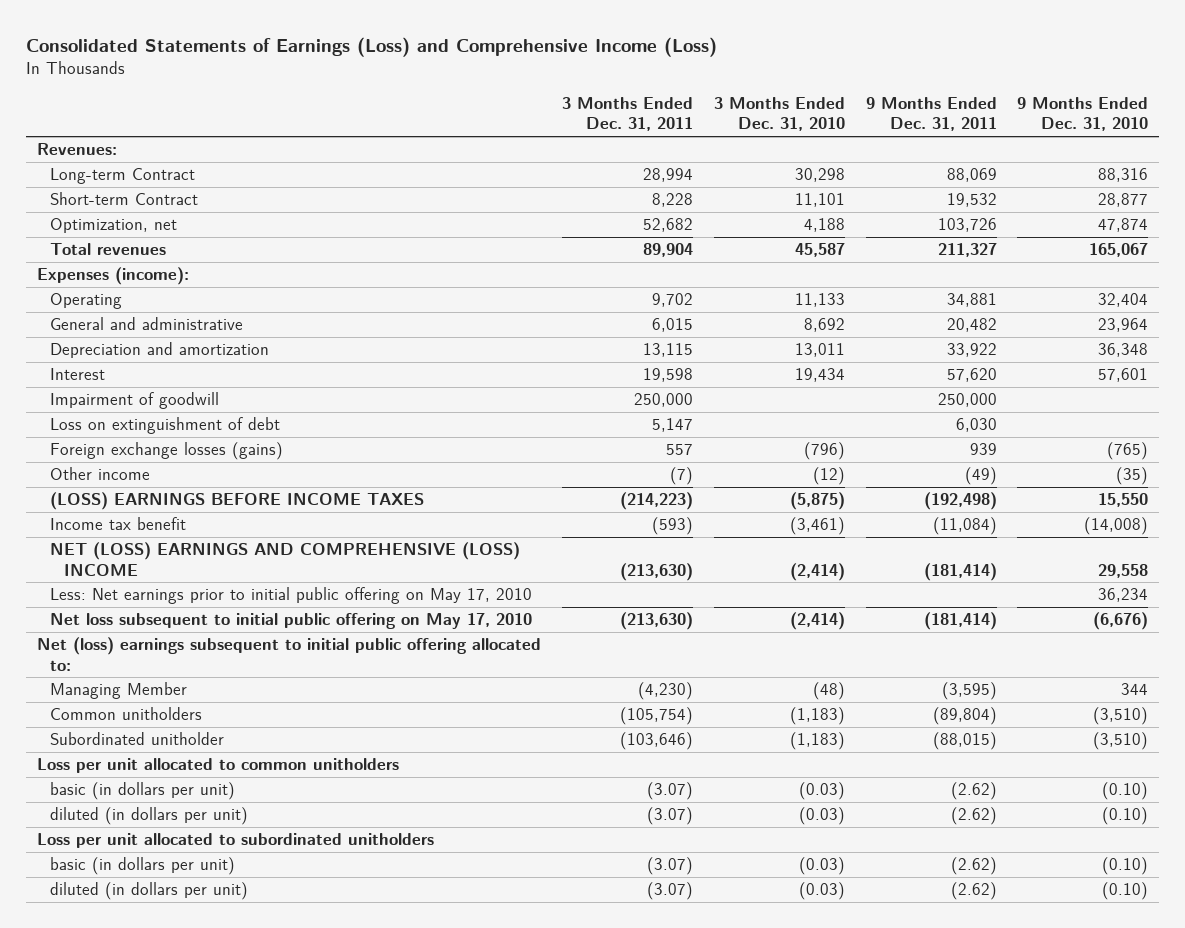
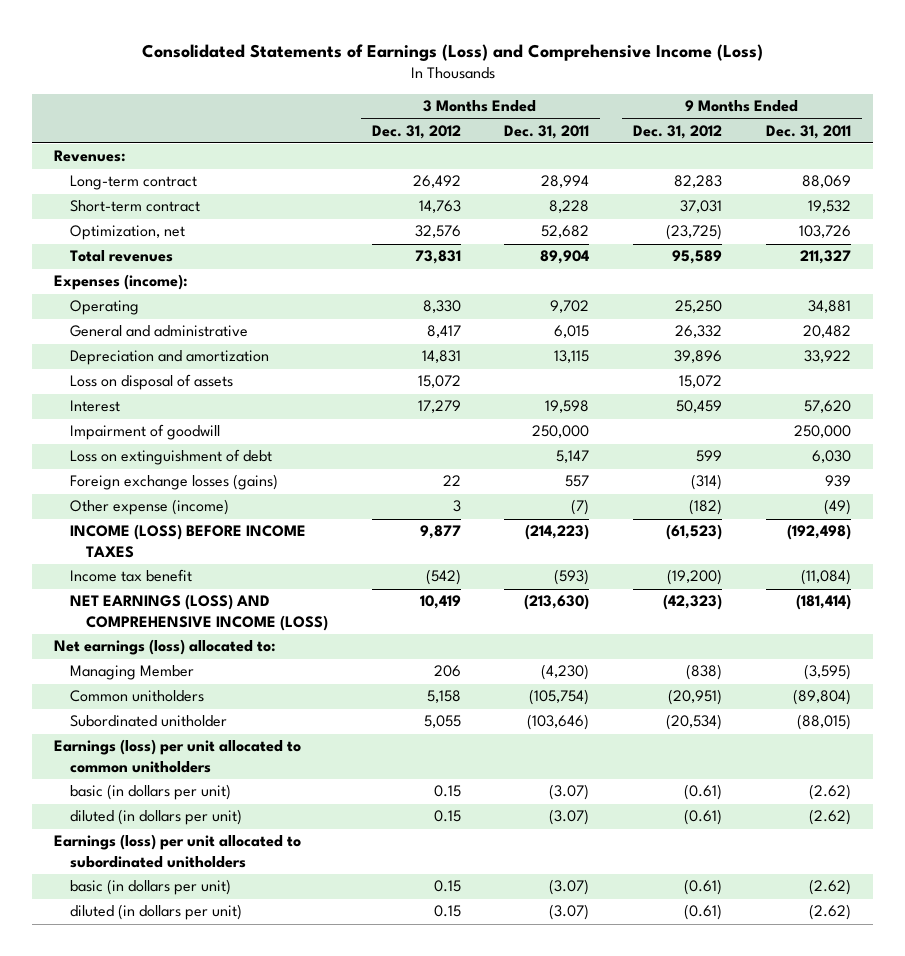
- | 3 Months Ended Dec. 31, 2011 | 3 Months Ended Dec. 31, 2010 | 9 Months Ended Dec. 31, 2011 | 9 Months Ended Dec. 31, 2010
+ | 3 Months Ended Dec. 31, 2012 | 3 Months Ended Dec. 31, 2011 | 9 Months Ended Dec. 31, 2012 | 9 Months Ended Dec. 31, 2011
- Long-term Contract | 28,994 | 30,298 | 88,069 | 88,316
- Short-term Contract | 8,228 | 11,101 | 19,532 | 28,877
+ Long-term contract | 26,492 | 28,994 | 82,283 | 88,069
+ Short-term contract | 14,763 | 8,228 | 37,031 | 19,532
+ Loss on disposal of assets | 15,072 | | 15,072 |
- Other income | (7) | (12) | (49) | (35)
- (LOSS) EARNINGS BEFORE INCOME TAXES | (214,223) | (5,875) | (192,498) | 15,550
+ Other expense (income) | 3 | (7) | (182) | (49)
+ INCOME (LOSS) BEFORE INCOME TAXES | 9,877 | (214,223) | (61,523) | (192,498)
- NET (LOSS) EARNINGS AND COMPREHENSIVE (LOSS) INCOME | (213,630) | (2,414) | (181,414) | 29,558
- Less: Net earnings prior to initial public offering on May 17, 2010 | | | | 36,234
- Net loss subsequent to initial public offering on May 17, 2010 | (213,630) | (2,414) | (181,414) | (6,676)
- Net (loss) earnings subsequent to initial public offering allocated to:
+ NET EARNINGS (LOSS) AND COMPREHENSIVE INCOME (LOSS) | 10,419 | (213,630) | (42,323) | (181,414)
+ Net earnings (loss) allocated to:
- Loss per unit allocated to common unitholders
+ Earnings (loss) per unit allocated to common unitholders
- Loss per unit allocated to subordinated unitholders
+ Earnings (loss) per unit allocated to subordinated unitholders

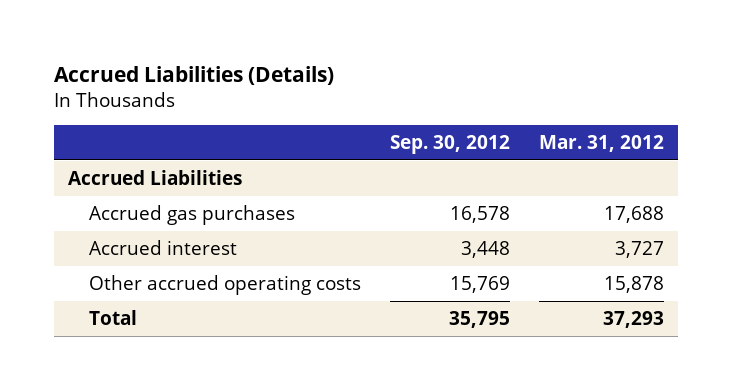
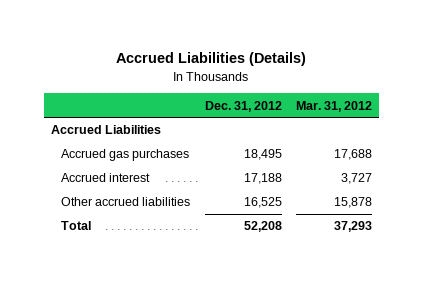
- | Sep. 30, 2012 | Mar. 31, 2012
+ | Dec. 31, 2012 | Mar. 31, 2012
- Other accrued operating costs | 15,769 | 15,878
+ Other accrued liabilities | 16,525 | 15,878

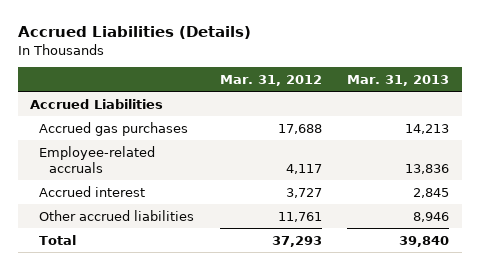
- | Dec. 31, 2012 | Mar. 31, 2012
+ | Mar. 31, 2012 | Mar. 31, 2013
+ Employee-related accruals | 4,117 | 13,836
- Other accrued liabilities | 16,525 | 15,878
+ Other accrued liabilities | 11,761 | 8,946

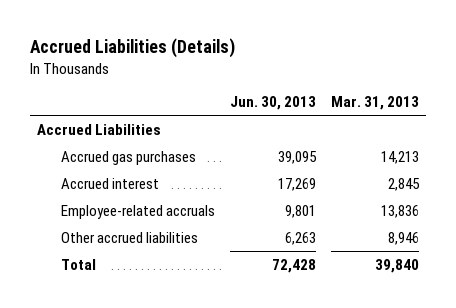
- | Mar. 31, 2012 | Mar. 31, 2013
+ | Jun. 30, 2013 | Mar. 31, 2013
moved down: Employee-related accruals | 9,801 | 13,836

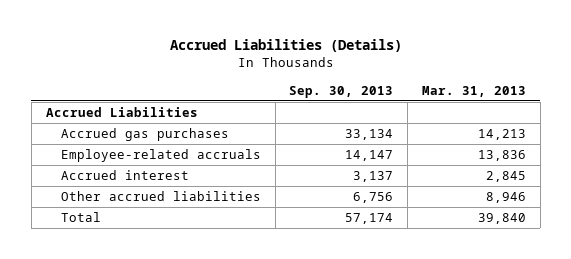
- | Jun. 30, 2013 | Mar. 31, 2013
+ | Sep. 30, 2013 | Mar. 31, 2013
moved down: Accrued interest | 3,137 | 2,845

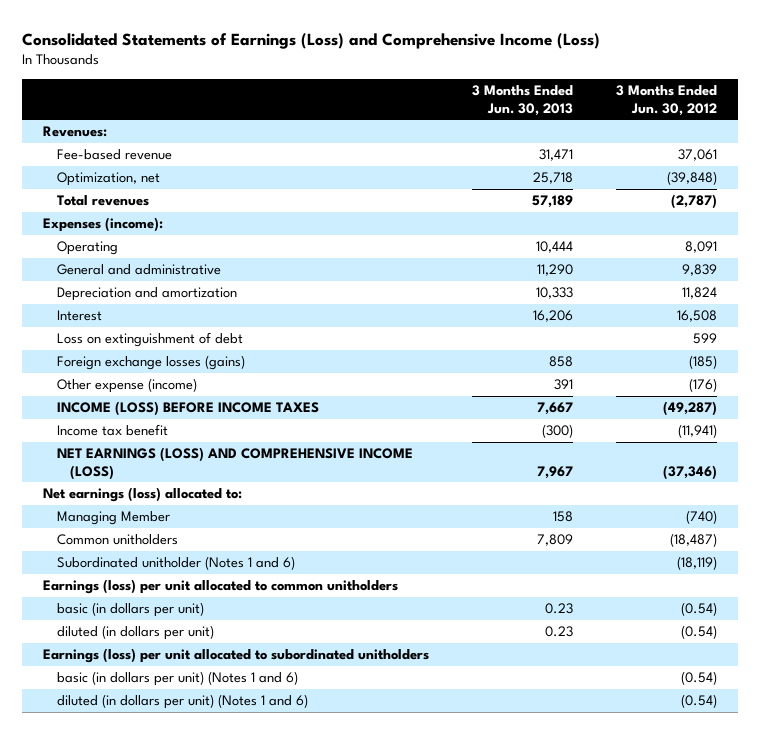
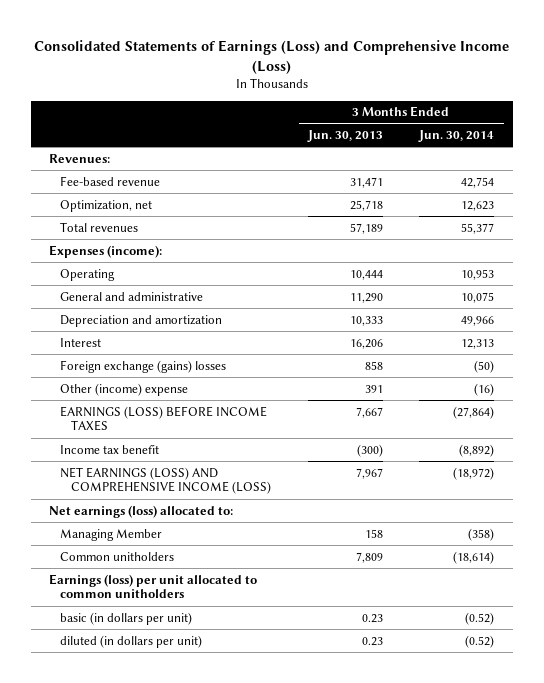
- | 3 Months Ended Jun. 30, 2013 | 3 Months Ended Jun. 30, 2012
+ | 3 Months Ended Jun. 30, 2013 | 3 Months Ended Jun. 30, 2014
- Loss on extinguishment of debt | | 599
- Foreign exchange losses (gains) | 858 | (185)
- Other expense (income) | 391 | (176)
- INCOME (LOSS) BEFORE INCOME TAXES | 7,667 | (49,287)
+ Foreign exchange (gains) losses | 858 | (50)
+ Other (income) expense | 391 | (16)
+ EARNINGS (LOSS) BEFORE INCOME TAXES | 7,667 | (27,864)
- Subordinated unitholder (Notes 1 and 6) | | (18,119)
- Earnings (loss) per unit allocated to subordinated unitholders
- basic (in dollars per unit) (Notes 1 and 6) | | (0.54)
- diluted (in dollars per unit) (Notes 1 and 6) | | (0.54)

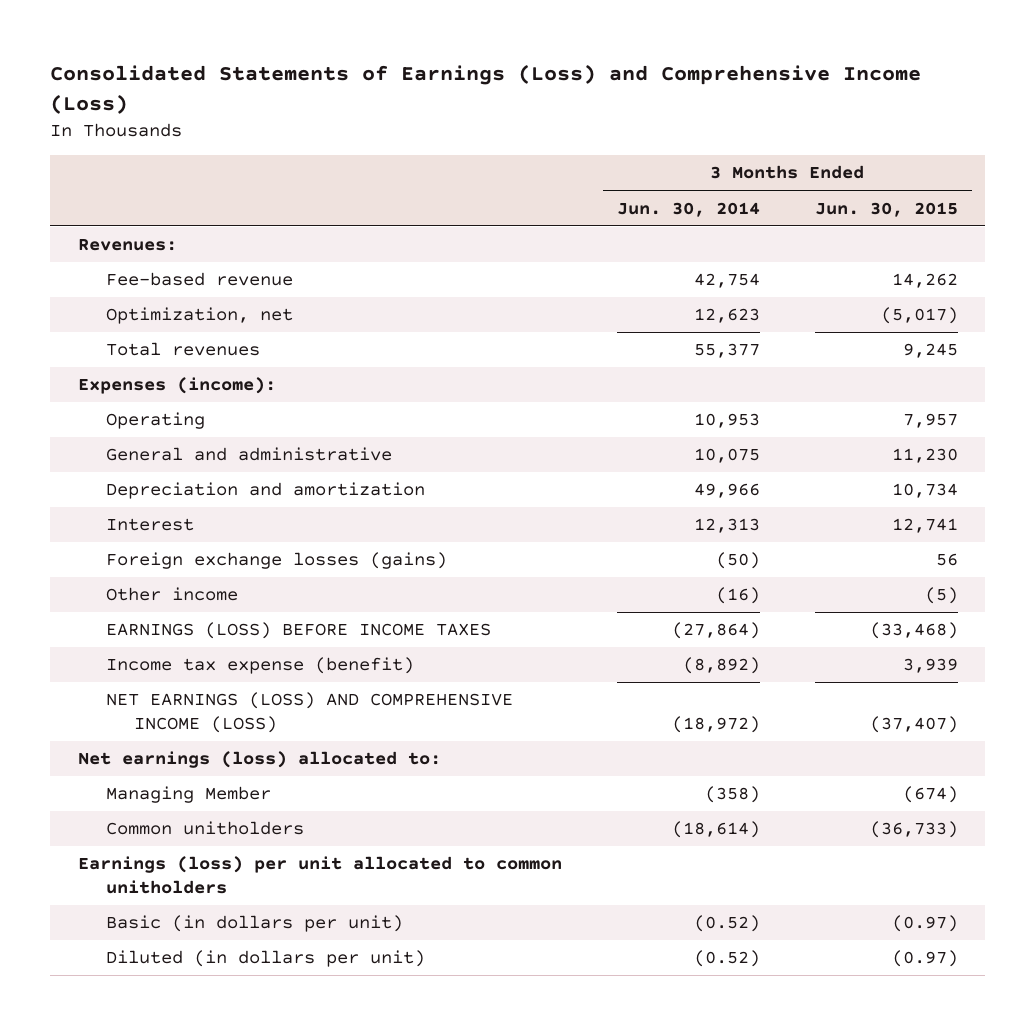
- | 3 Months Ended Jun. 30, 2013 | 3 Months Ended Jun. 30, 2014
+ | 3 Months Ended Jun. 30, 2014 | 3 Months Ended Jun. 30, 2015
- Foreign exchange (gains) losses | 858 | (50)
- Other (income) expense | 391 | (16)
+ Foreign exchange losses (gains) | (50) | 56
+ Other income | (16) | (5)
- Income tax benefit | (300) | (8,892)
+ Income tax expense (benefit) | (8,892) | 3,939
- basic (in dollars per unit) | 0.23 | (0.52)
- diluted (in dollars per unit) | 0.23 | (0.52)
+ Basic (in dollars per unit) | (0.52) | (0.97)
+ Diluted (in dollars per unit) | (0.52) | (0.97)

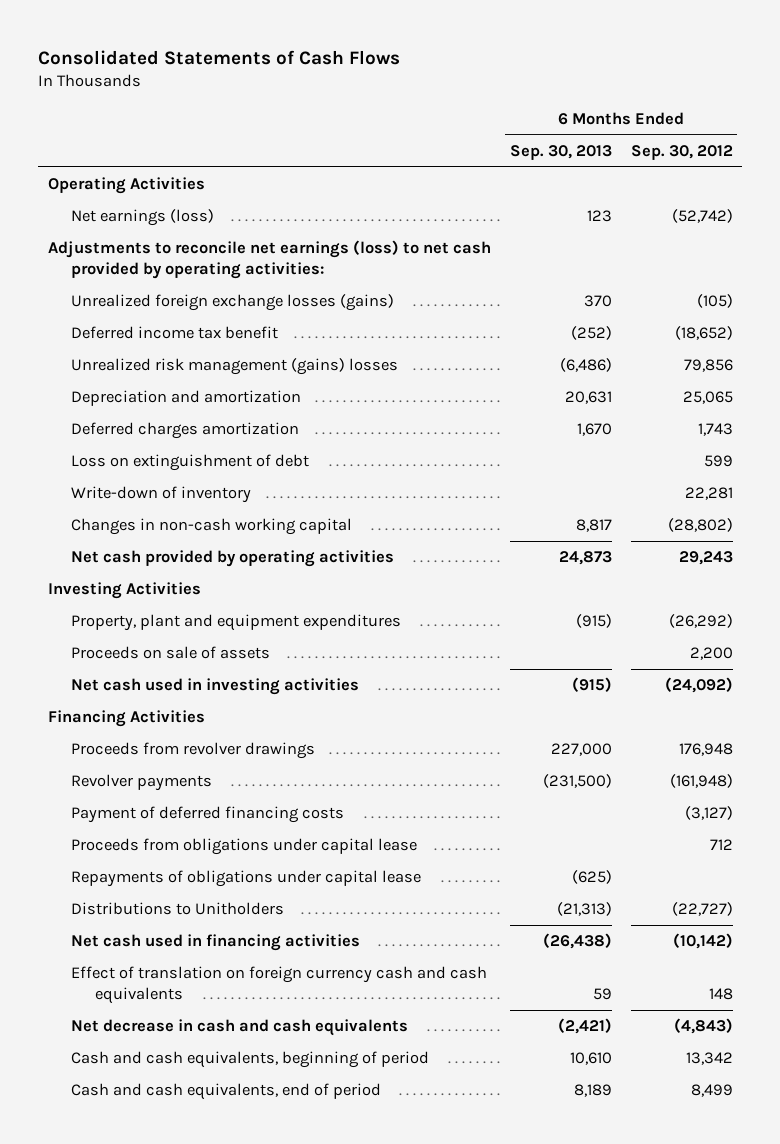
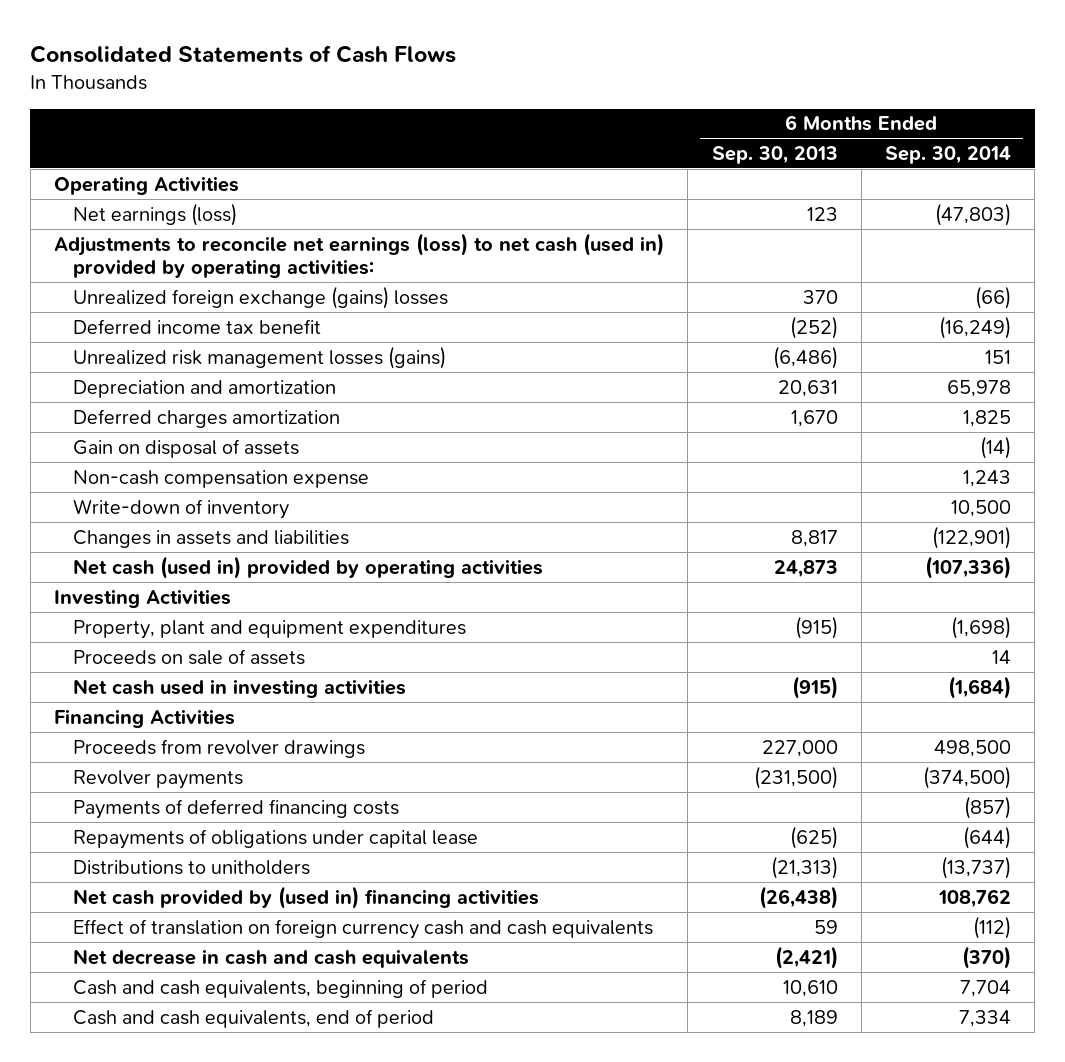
- | 6 Months Ended Sep. 30, 2013 | 6 Months Ended Sep. 30, 2012
+ | 6 Months Ended Sep. 30, 2013 | 6 Months Ended Sep. 30, 2014
- Adjustments to reconcile net earnings (loss) to net cash provided by operating activities:
- Unrealized foreign exchange losses (gains) | 370 | (105)
+ Adjustments to reconcile net earnings (loss) to net cash (used in) provided by operating activities:
+ Unrealized foreign exchange (gains) losses | 370 | (66)
- Unrealized risk management (gains) losses | (6,486) | 79,856
+ Unrealized risk management losses (gains) | (6,486) | 151
- Loss on extinguishment of debt | | 599
+ Gain on disposal of assets | | (14)
+ Non-cash compensation expense | | 1,243
- Changes in non-cash working capital | 8,817 | (28,802)
- Net cash provided by operating activities | 24,873 | 29,243
+ Changes in assets and liabilities | 8,817 | (122,901)
+ Net cash (used in) provided by operating activities | 24,873 | (107,336)
- Payment of deferred financing costs | | (3,127)
- Proceeds from obligations under capital lease | | 712
+ Payments of deferred financing costs | | (857)
- Distributions to Unitholders | (21,313) | (22,727)
- Net cash used in financing activities | (26,438) | (10,142)
+ Distributions to unitholders | (21,313) | (13,737)
+ Net cash provided by (used in) financing activities | (26,438) | 108,762

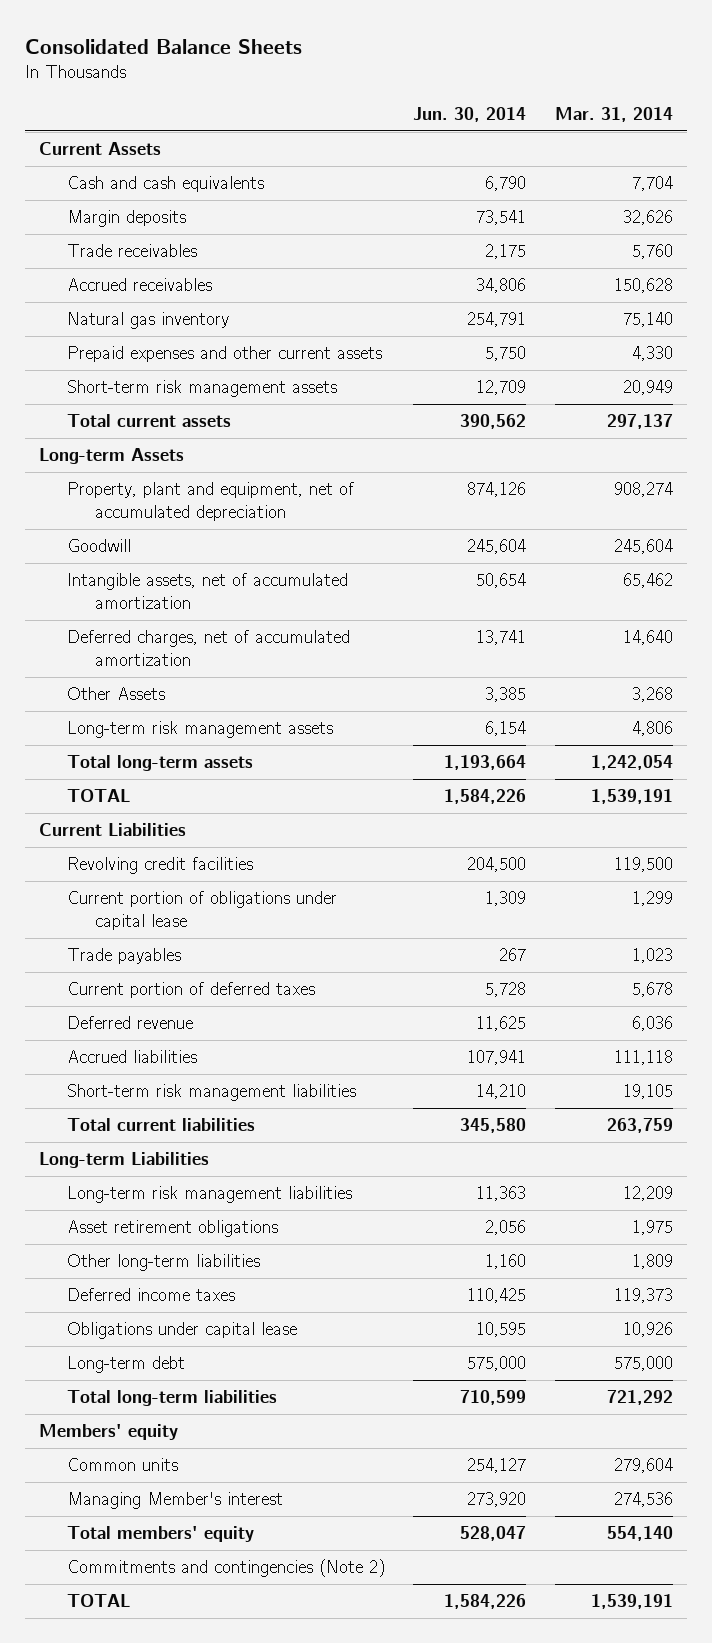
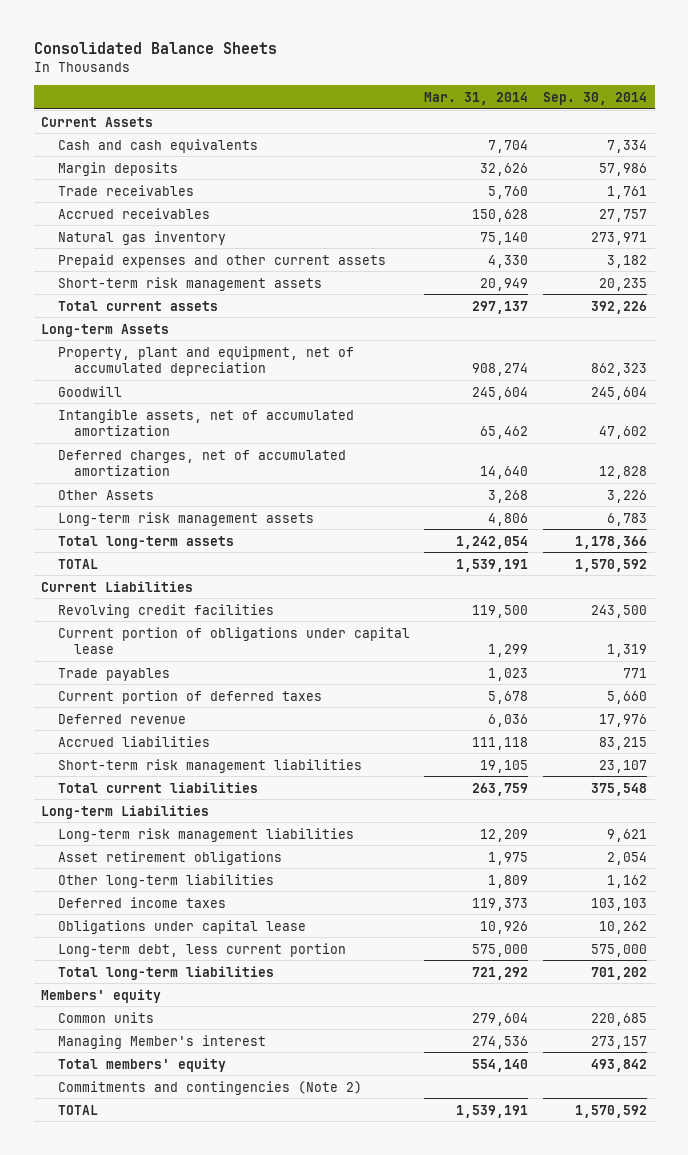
- | Jun. 30, 2014 | Mar. 31, 2014
+ | Mar. 31, 2014 | Sep. 30, 2014
- Long-term debt | 575,000 | 575,000
+ Long-term debt, less current portion | 575,000 | 575,000

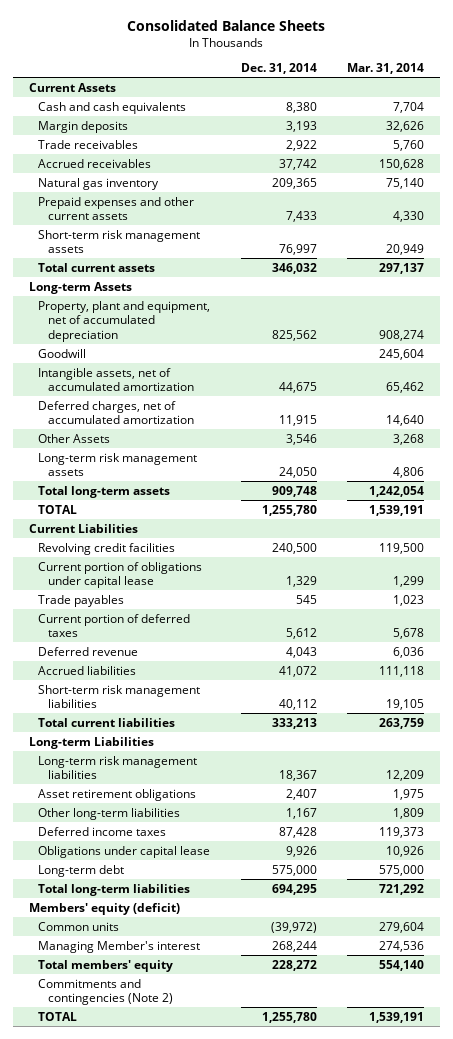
- | Mar. 31, 2014 | Sep. 30, 2014
+ | Dec. 31, 2014 | Mar. 31, 2014
- Long-term debt, less current portion | 575,000 | 575,000
+ Long-term debt | 575,000 | 575,000
- Members' equity
+ Members' equity (deficit)

